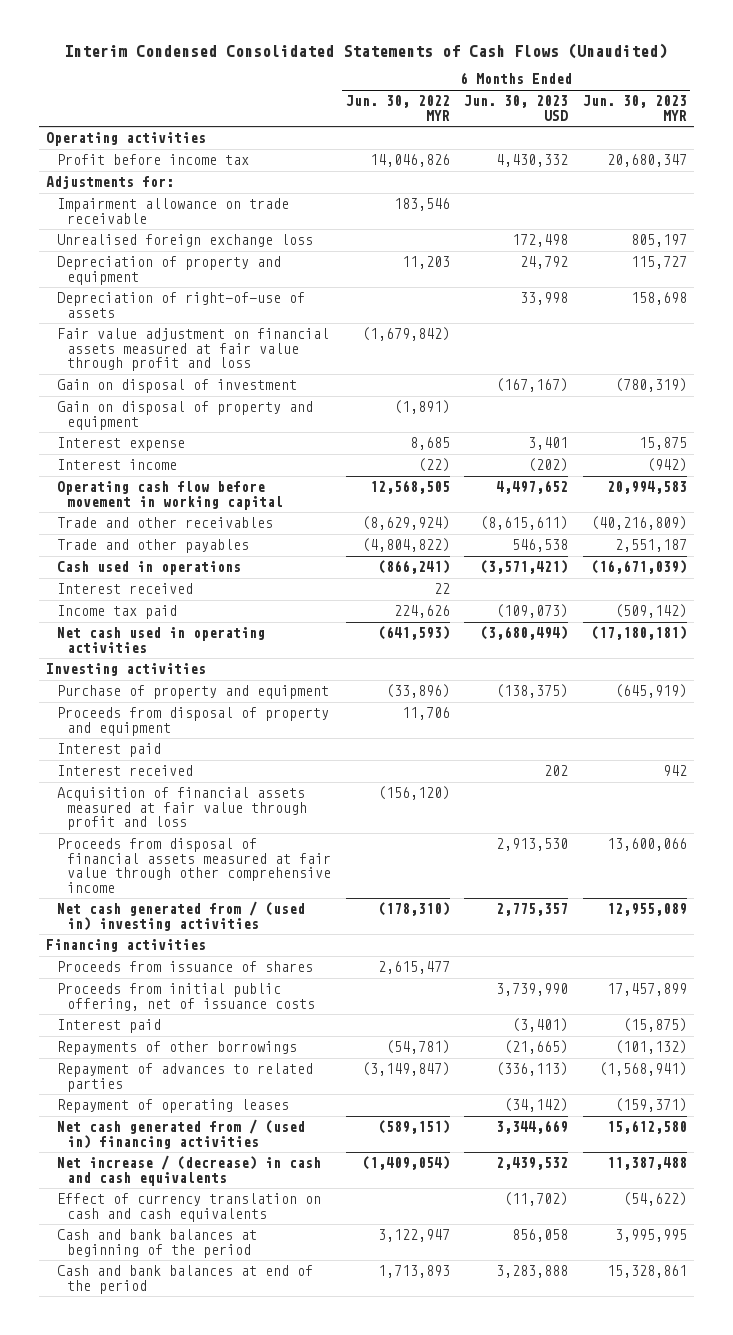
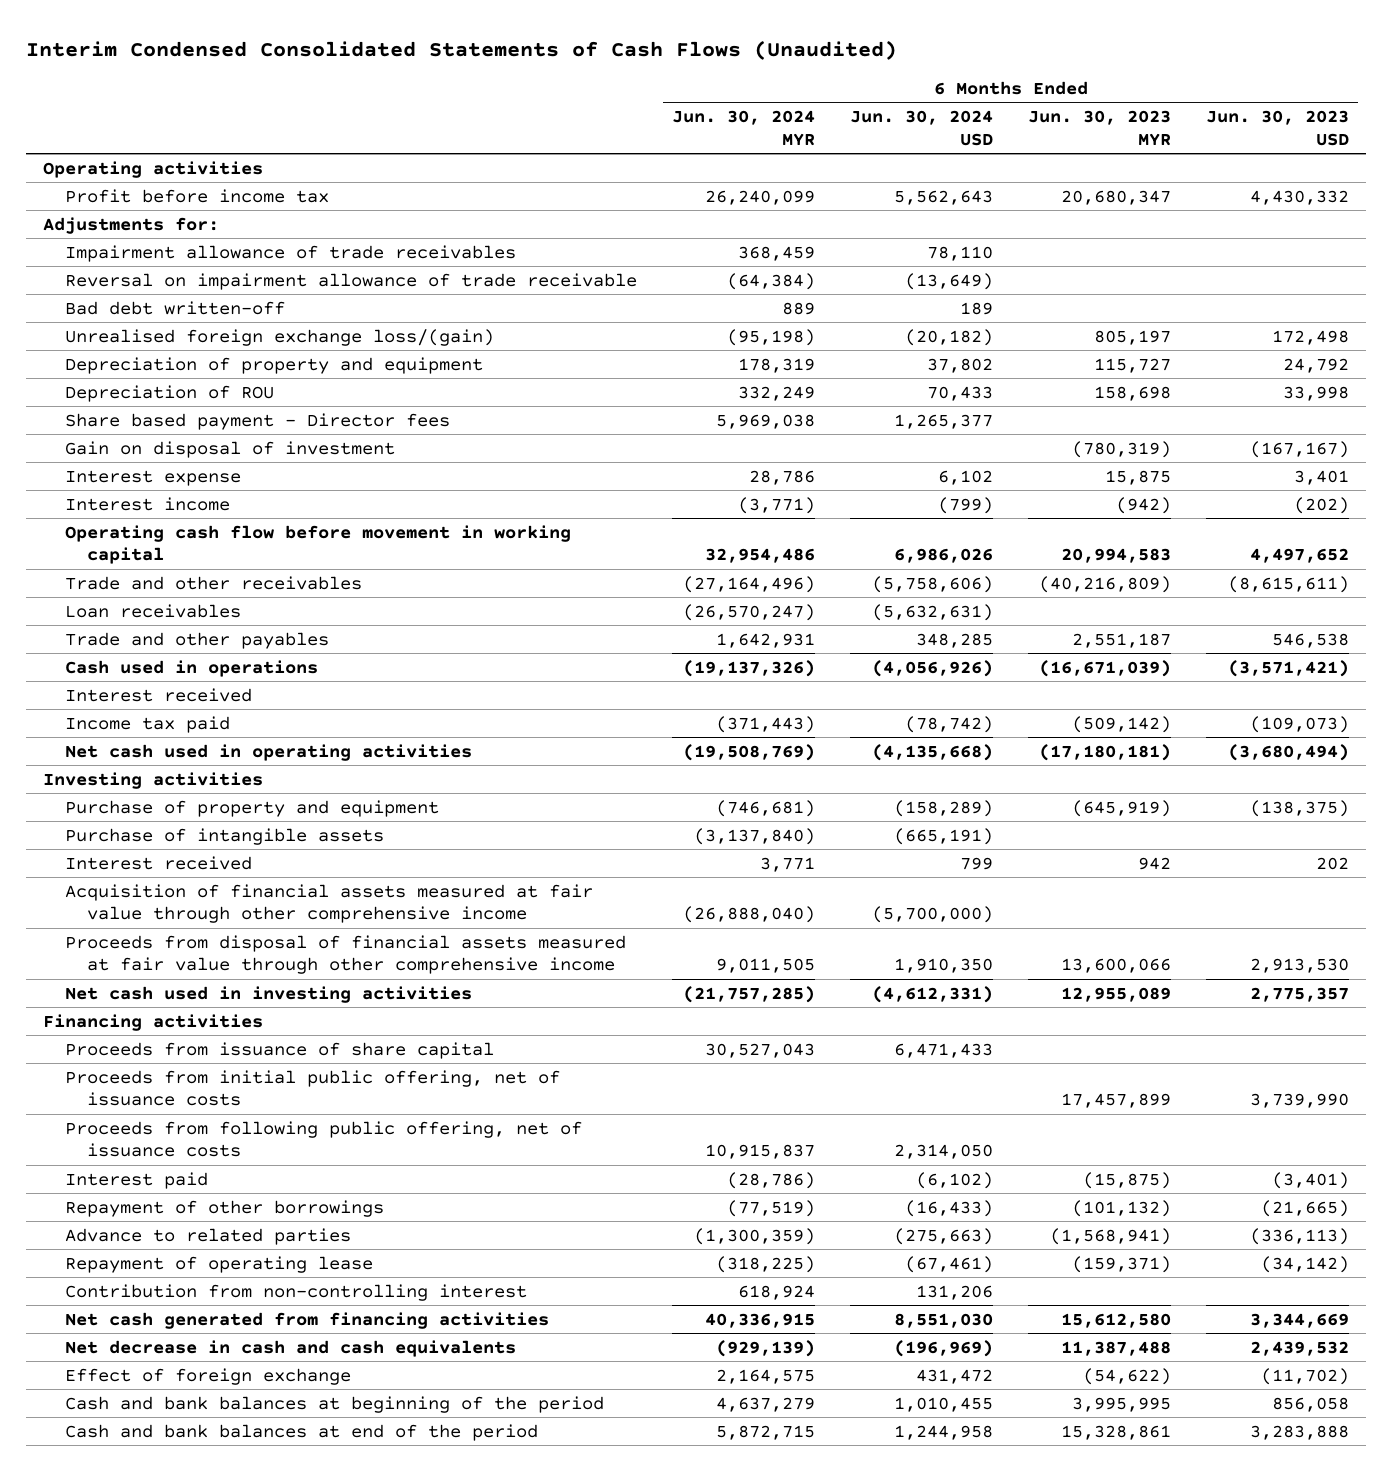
- | 6 Months Ended Jun. 30, 2022 MYR | 6 Months Ended Jun. 30, 2023 USD | 6 Months Ended Jun. 30, 2023 MYR
+ | 6 Months Ended Jun. 30, 2024 MYR | 6 Months Ended Jun. 30, 2024 USD | 6 Months Ended Jun. 30, 2023 MYR | 6 Months Ended Jun. 30, 2023 USD
- Impairment allowance on trade receivable | 183,546 | |
- Unrealised foreign exchange loss | | 172,498 | 805,197
+ Impairment allowance of trade receivables | 368,459 | 78,110 | |
+ Reversal on impairment allowance of trade receivable | (64,384) | (13,649) | |
+ Bad debt written-off | 889 | 189 | |
+ Unrealised foreign exchange loss/(gain) | (95,198) | (20,182) | 805,197 | 172,498
- Depreciation of right-of-use of assets | | 33,998 | 158,698
- Fair value adjustment on financial assets measured at fair value through profit and loss | (1,679,842) | |
+ Depreciation of ROU | 332,249 | 70,433 | 158,698 | 33,998
+ Share based payment - Director fees | 5,969,038 | 1,265,377 | |
- Gain on disposal of property and equipment | (1,891) | |
+ Loan receivables | (26,570,247) | (5,632,631) | |
- Proceeds from disposal of property and equipment | 11,706 | |
- Interest paid
+ Purchase of intangible assets | (3,137,840) | (665,191) | |
- Acquisition of financial assets measured at fair value through profit and loss | (156,120) | |
+ Acquisition of financial assets measured at fair value through other comprehensive income | (26,888,040) | (5,700,000) | |
- Net cash generated from / (used in) investing activities | (178,310) | 2,775,357 | 12,955,089
+ Net cash used in investing activities | (21,757,285) | (4,612,331) | 12,955,089 | 2,775,357
- Proceeds from issuance of shares | 2,615,477 | |
+ Proceeds from issuance of share capital | 30,527,043 | 6,471,433 | |
+ Proceeds from following public offering, net of issuance costs | 10,915,837 | 2,314,050 | |
- Repayments of other borrowings | (54,781) | (21,665) | (101,132)
- Repayment of advances to related parties | (3,149,847) | (336,113) | (1,568,941)
- Repayment of operating leases | | (34,142) | (159,371)
- Net cash generated from / (used in) financing activities | (589,151) | 3,344,669 | 15,612,580
- Net increase / (decrease) in cash and cash equivalents | (1,409,054) | 2,439,532 | 11,387,488
- Effect of currency translation on cash and cash equivalents | | (11,702) | (54,622)
+ Repayment of other borrowings | (77,519) | (16,433) | (101,132) | (21,665)
+ Advance to related parties | (1,300,359) | (275,663) | (1,568,941) | (336,113)
+ Repayment of operating lease | (318,225) | (67,461) | (159,371) | (34,142)
+ Contribution from non-controlling interest | 618,924 | 131,206 | |
+ Net cash generated from financing activities | 40,336,915 | 8,551,030 | 15,612,580 | 3,344,669
+ Net decrease in cash and cash equivalents | (929,139) | (196,969) | 11,387,488 | 2,439,532
+ Effect of foreign exchange | 2,164,575 | 431,472 | (54,622) | (11,702)

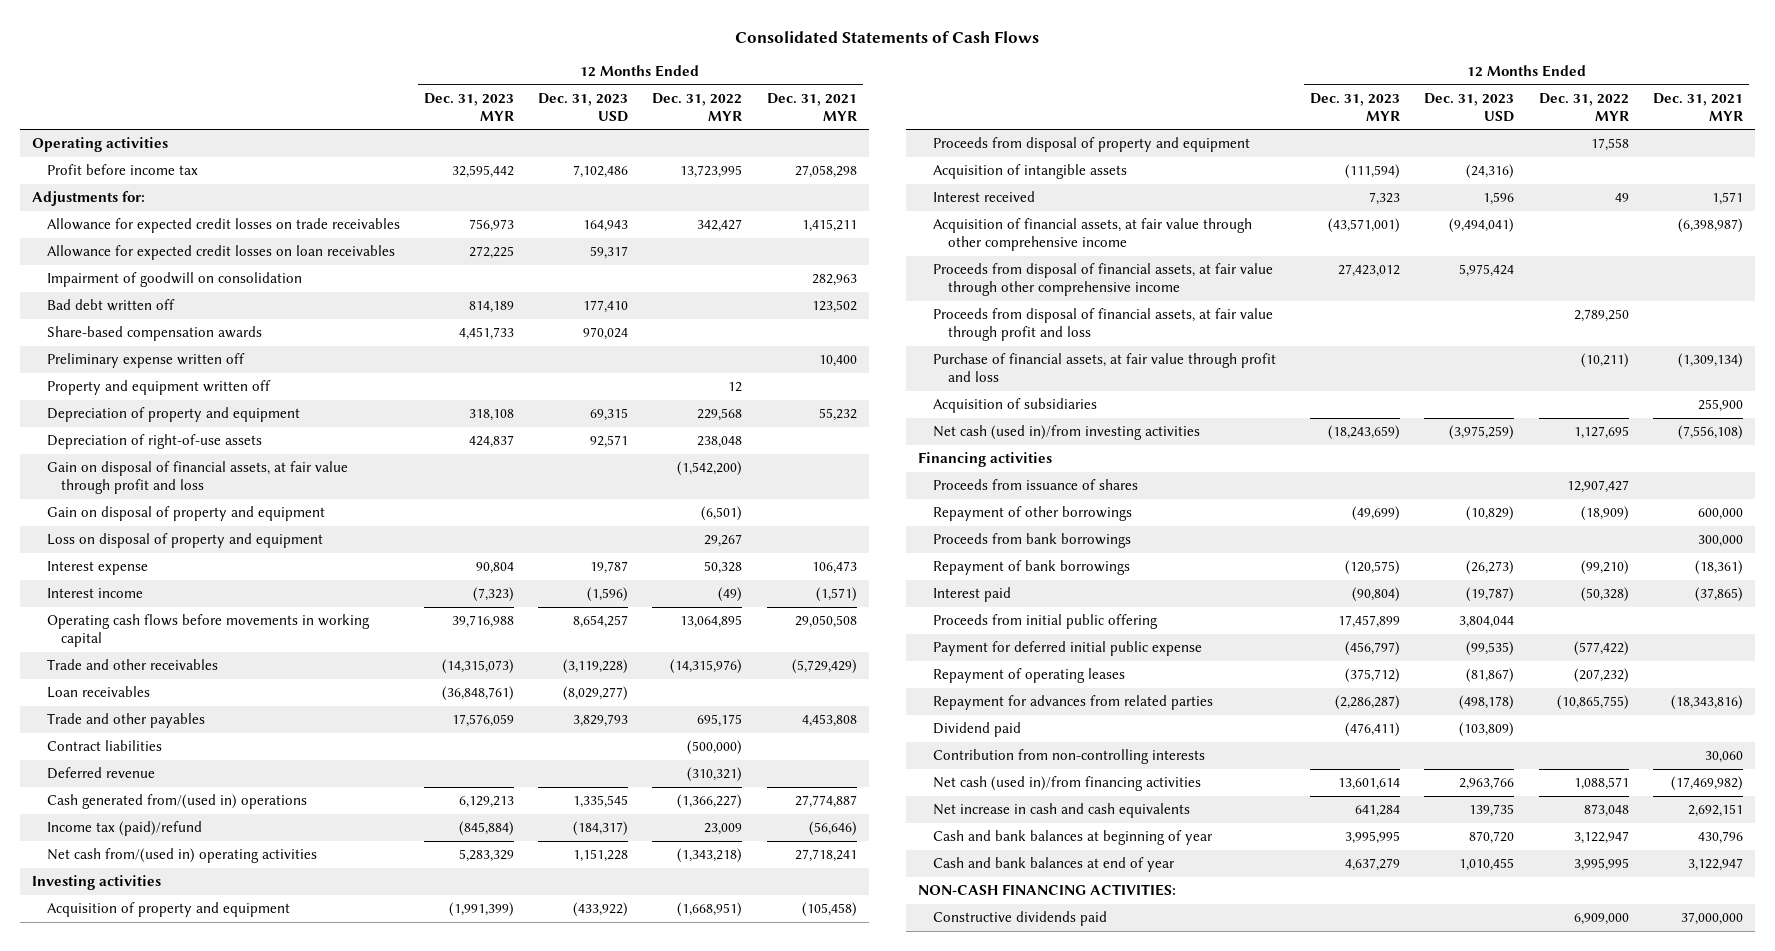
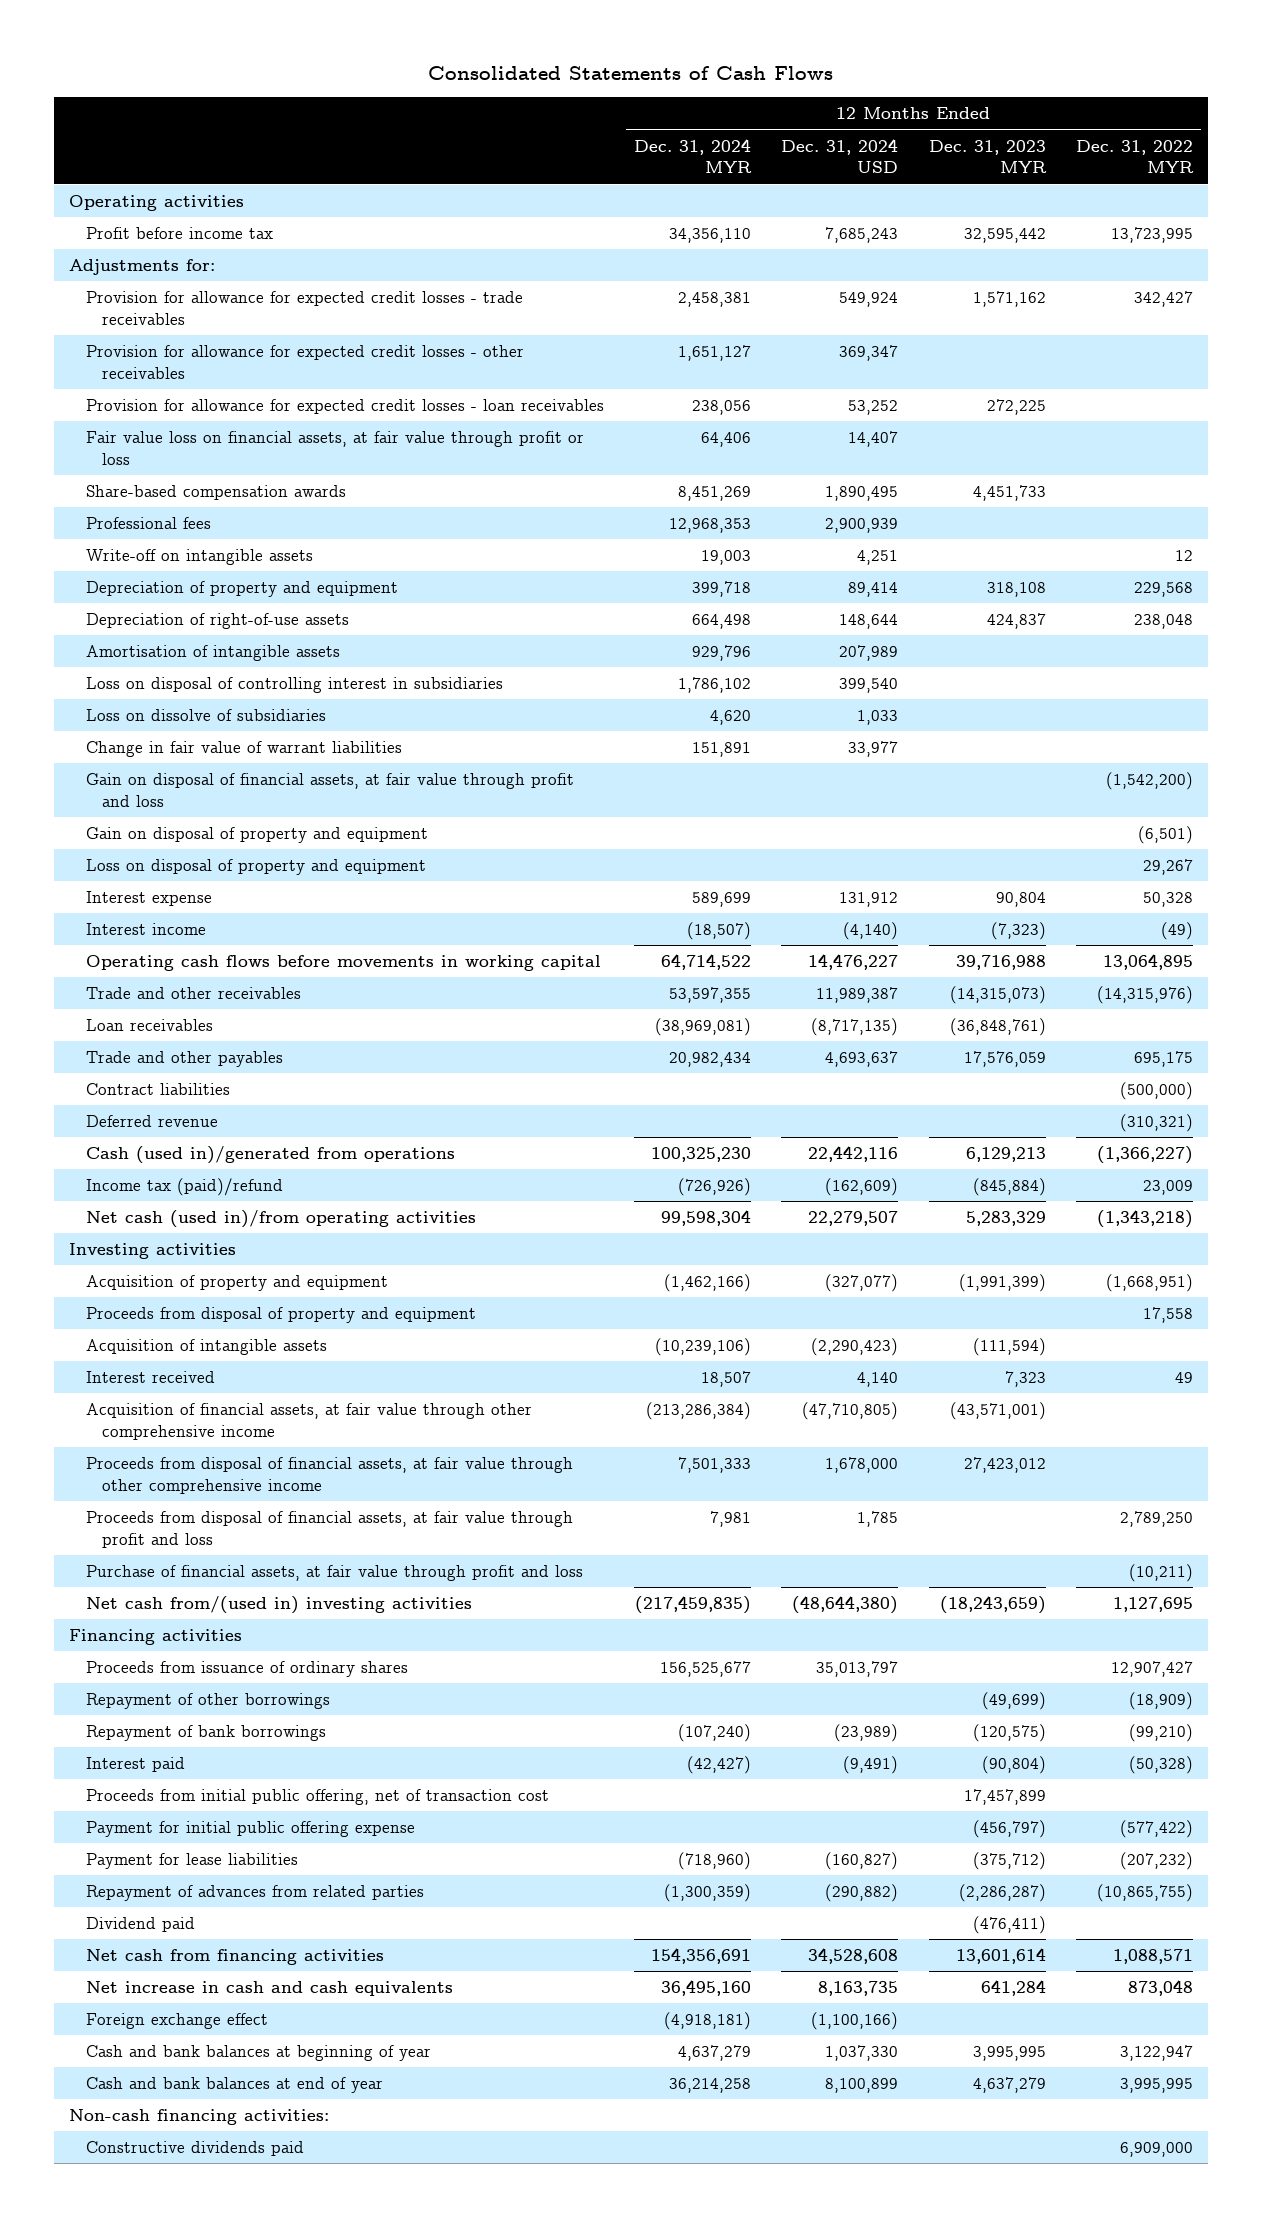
- | 12 Months Ended Dec. 31, 2023 MYR | 12 Months Ended Dec. 31, 2023 USD | 12 Months Ended Dec. 31, 2022 MYR | 12 Months Ended Dec. 31, 2021 MYR
+ | 12 Months Ended Dec. 31, 2024 MYR | 12 Months Ended Dec. 31, 2024 USD | 12 Months Ended Dec. 31, 2023 MYR | 12 Months Ended Dec. 31, 2022 MYR
- Allowance for expected credit losses on trade receivables | 756,973 | 164,943 | 342,427 | 1,415,211
- Allowance for expected credit losses on loan receivables | 272,225 | 59,317 | |
- Impairment of goodwill on consolidation | | | | 282,963
- Bad debt written off | 814,189 | 177,410 | | 123,502
+ Provision for allowance for expected credit losses - trade receivables | 2,458,381 | 549,924 | 1,571,162 | 342,427
+ Provision for allowance for expected credit losses - other receivables | 1,651,127 | 369,347 | |
+ Provision for allowance for expected credit losses - loan receivables | 238,056 | 53,252 | 272,225 |
+ Fair value loss on financial assets, at fair value through profit or loss | 64,406 | 14,407 | |
- Preliminary expense written off | | | | 10,400
- Property and equipment written off | | | 12 |
+ Professional fees | 12,968,353 | 2,900,939 | |
+ Write-off on intangible assets | 19,003 | 4,251 | | 12
+ Amortisation of intangible assets | 929,796 | 207,989 | |
+ Loss on disposal of controlling interest in subsidiaries | 1,786,102 | 399,540 | |
+ Loss on dissolve of subsidiaries | 4,620 | 1,033 | |
+ Change in fair value of warrant liabilities | 151,891 | 33,977 | |
- Cash generated from/(used in) operations | 6,129,213 | 1,335,545 | (1,366,227) | 27,774,887
+ Cash (used in)/generated from operations | 100,325,230 | 22,442,116 | 6,129,213 | (1,366,227)
- Net cash from/(used in) operating activities | 5,283,329 | 1,151,228 | (1,343,218) | 27,718,241
+ Net cash (used in)/from operating activities | 99,598,304 | 22,279,507 | 5,283,329 | (1,343,218)
- Acquisition of subsidiaries | | | | 255,900
- Net cash (used in)/from investing activities | (18,243,659) | (3,975,259) | 1,127,695 | (7,556,108)
+ Net cash from/(used in) investing activities | (217,459,835) | (48,644,380) | (18,243,659) | 1,127,695
- Proceeds from issuance of shares | | | 12,907,427 |
+ Proceeds from issuance of ordinary shares | 156,525,677 | 35,013,797 | | 12,907,427
- Proceeds from bank borrowings | | | | 300,000
- Proceeds from initial public offering | 17,457,899 | 3,804,044 | |
- Payment for deferred initial public expense | (456,797) | (99,535) | (577,422) |
- Repayment of operating leases | (375,712) | (81,867) | (207,232) |
- Repayment for advances from related parties | (2,286,287) | (498,178) | (10,865,755) | (18,343,816)
+ Proceeds from initial public offering, net of transaction cost | | | 17,457,899 |
+ Payment for initial public offering expense | | | (456,797) | (577,422)
+ Payment for lease liabilities | (718,960) | (160,827) | (375,712) | (207,232)
+ Repayment of advances from related parties | (1,300,359) | (290,882) | (2,286,287) | (10,865,755)
- Contribution from non-controlling interests | | | | 30,060
- Net cash (used in)/from financing activities | 13,601,614 | 2,963,766 | 1,088,571 | (17,469,982)
+ Net cash from financing activities | 154,356,691 | 34,528,608 | 13,601,614 | 1,088,571
+ Foreign exchange effect | (4,918,181) | (1,100,166) | |
- NON-CASH FINANCING ACTIVITIES:
+ Non-cash financing activities:

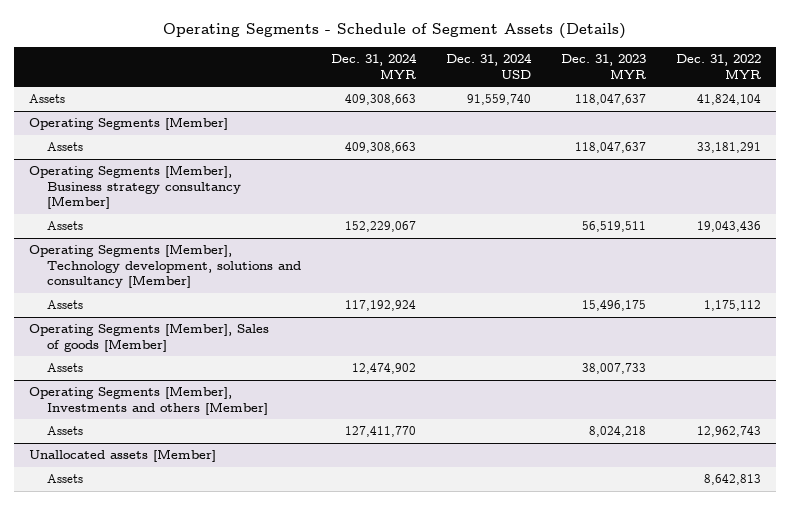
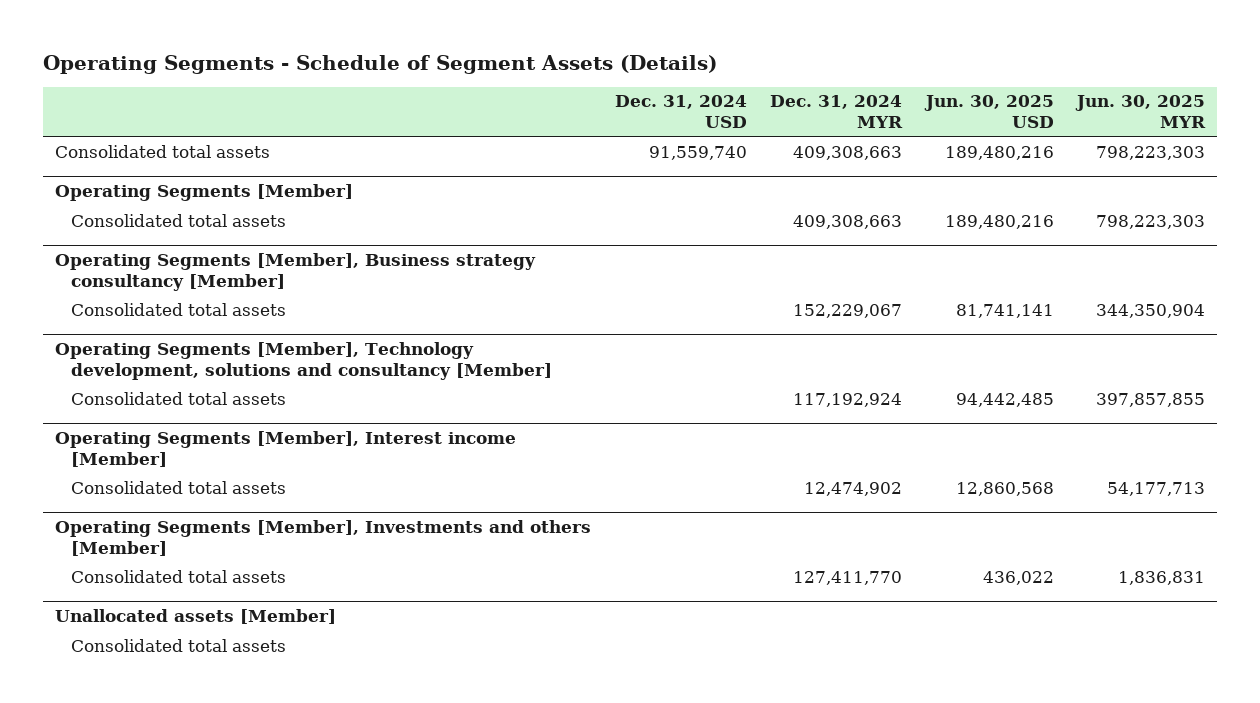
- | Dec. 31, 2024 MYR | Dec. 31, 2024 USD | Dec. 31, 2023 MYR | Dec. 31, 2022 MYR
+ | Dec. 31, 2024 USD | Dec. 31, 2024 MYR | Jun. 30, 2025 USD | Jun. 30, 2025 MYR
- Assets | 409,308,663 | 91,559,740 | 118,047,637 | 41,824,104
+ Consolidated total assets | 91,559,740 | 409,308,663 | 189,480,216 | 798,223,303
@ Operating Segments [Member]
- Assets | 409,308,663 | | 118,047,637 | 33,181,291
+ Consolidated total assets | | 409,308,663 | 189,480,216 | 798,223,303
@ Operating Segments [Member], Business strategy consultancy [Member]
- Assets | 152,229,067 | | 56,519,511 | 19,043,436
+ Consolidated total assets | | 152,229,067 | 81,741,141 | 344,350,904
@ Operating Segments [Member], Technology development, solutions and consultancy [Member]
- Assets | 117,192,924 | | 15,496,175 | 1,175,112
- Operating Segments [Member], Sales of goods [Member]
- Assets | 12,474,902 | | 38,007,733 |
@ Operating Segments [Member], Technology development, solutions and consultancy [Member]
+ Consolidated total assets | | 117,192,924 | 94,442,485 | 397,857,855
+ Operating Segments [Member], Interest income [Member]
+ Consolidated total assets | | 12,474,902 | 12,860,568 | 54,177,713
@ Operating Segments [Member], Investments and others [Member]
- Assets | 127,411,770 | | 8,024,218 | 12,962,743
+ Consolidated total assets | | 127,411,770 | 436,022 | 1,836,831
@ Unallocated assets [Member]
- Assets | | | | 8,642,813
+ Consolidated total assets

